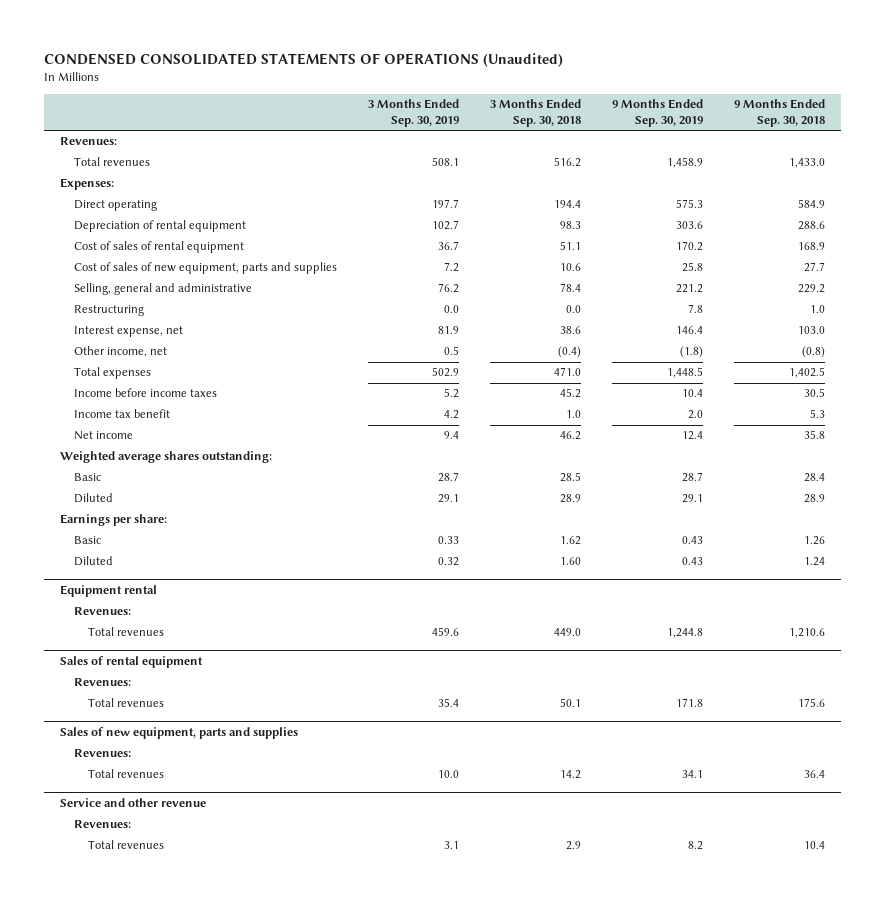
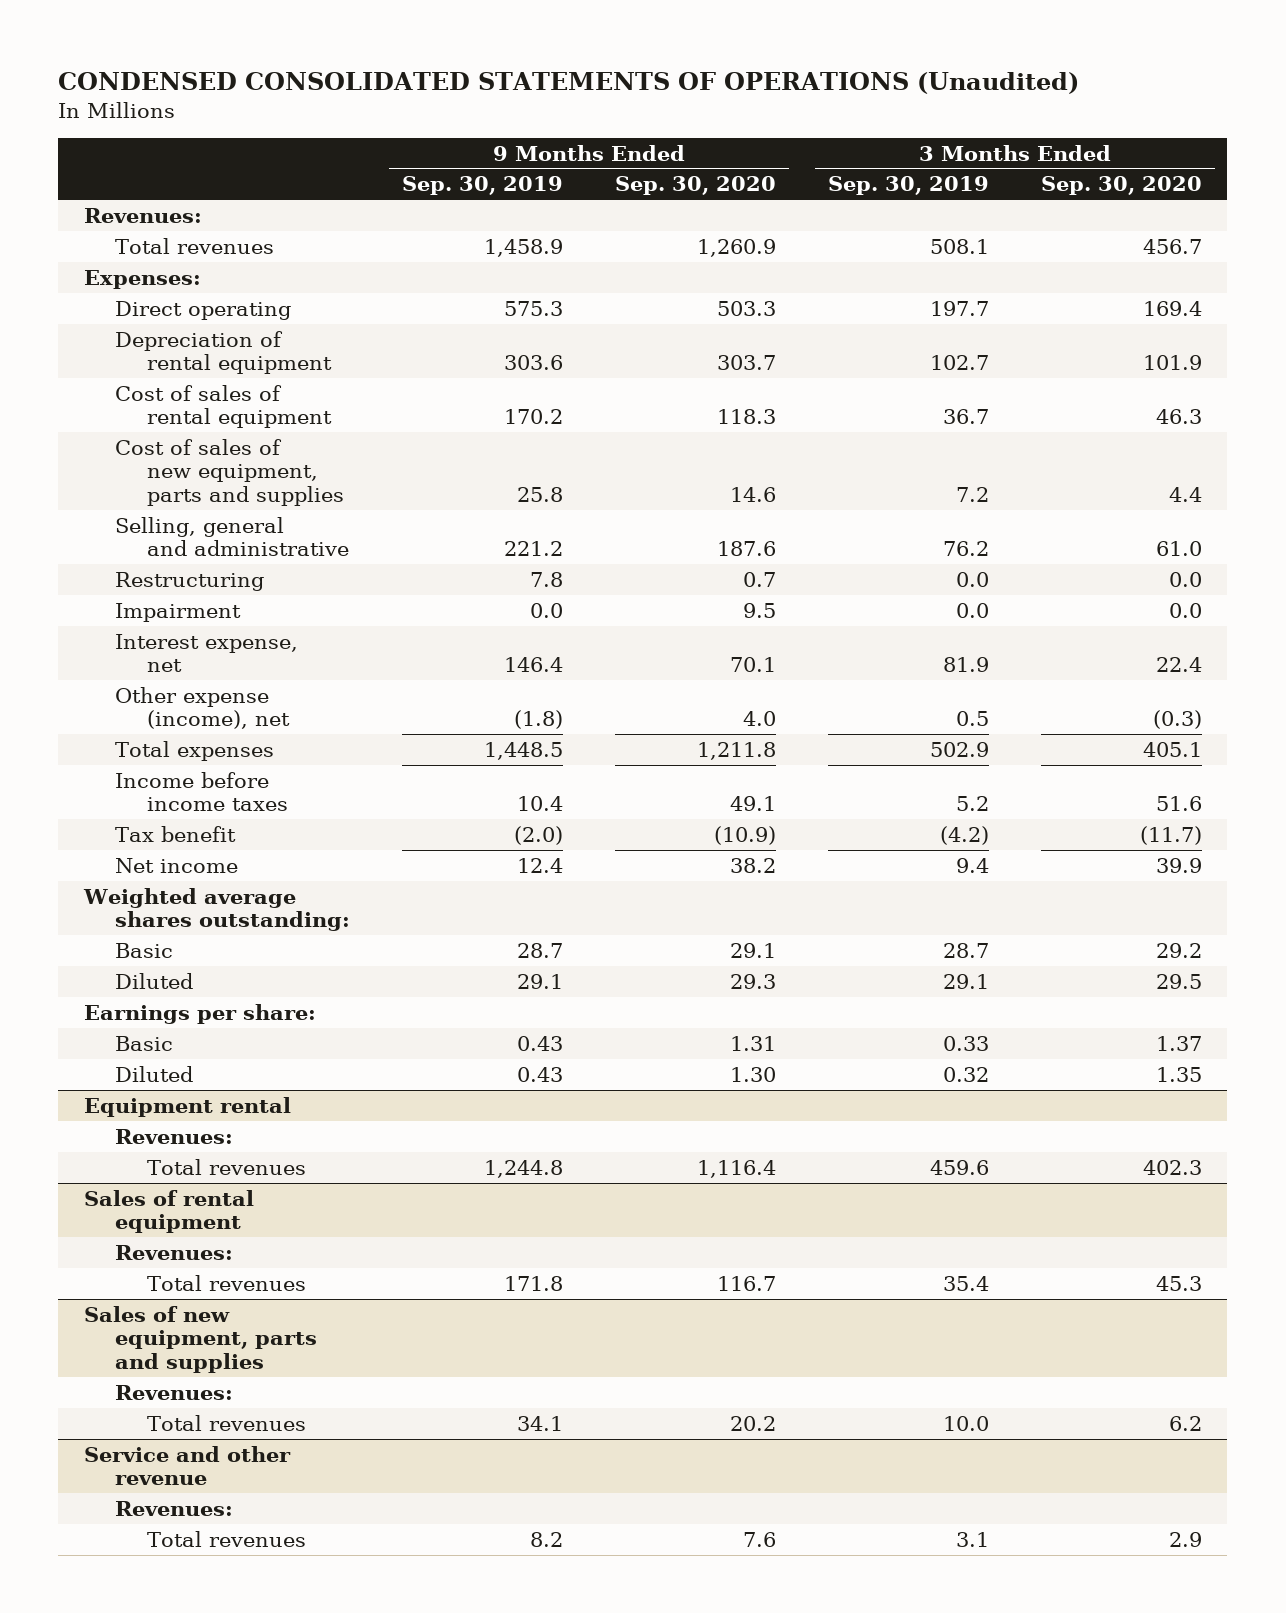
- | 3 Months Ended Sep. 30, 2019 | 3 Months Ended Sep. 30, 2018 | 9 Months Ended Sep. 30, 2019 | 9 Months Ended Sep. 30, 2018
+ | 9 Months Ended Sep. 30, 2019 | 9 Months Ended Sep. 30, 2020 | 3 Months Ended Sep. 30, 2019 | 3 Months Ended Sep. 30, 2020
+ Impairment | 0.0 | 9.5 | 0.0 | 0.0
- Other income, net | 0.5 | (0.4) | (1.8) | (0.8)
+ Other expense (income), net | (1.8) | 4.0 | 0.5 | (0.3)
- Income tax benefit | 4.2 | 1.0 | 2.0 | 5.3
+ Tax benefit | (2.0) | (10.9) | (4.2) | (11.7)

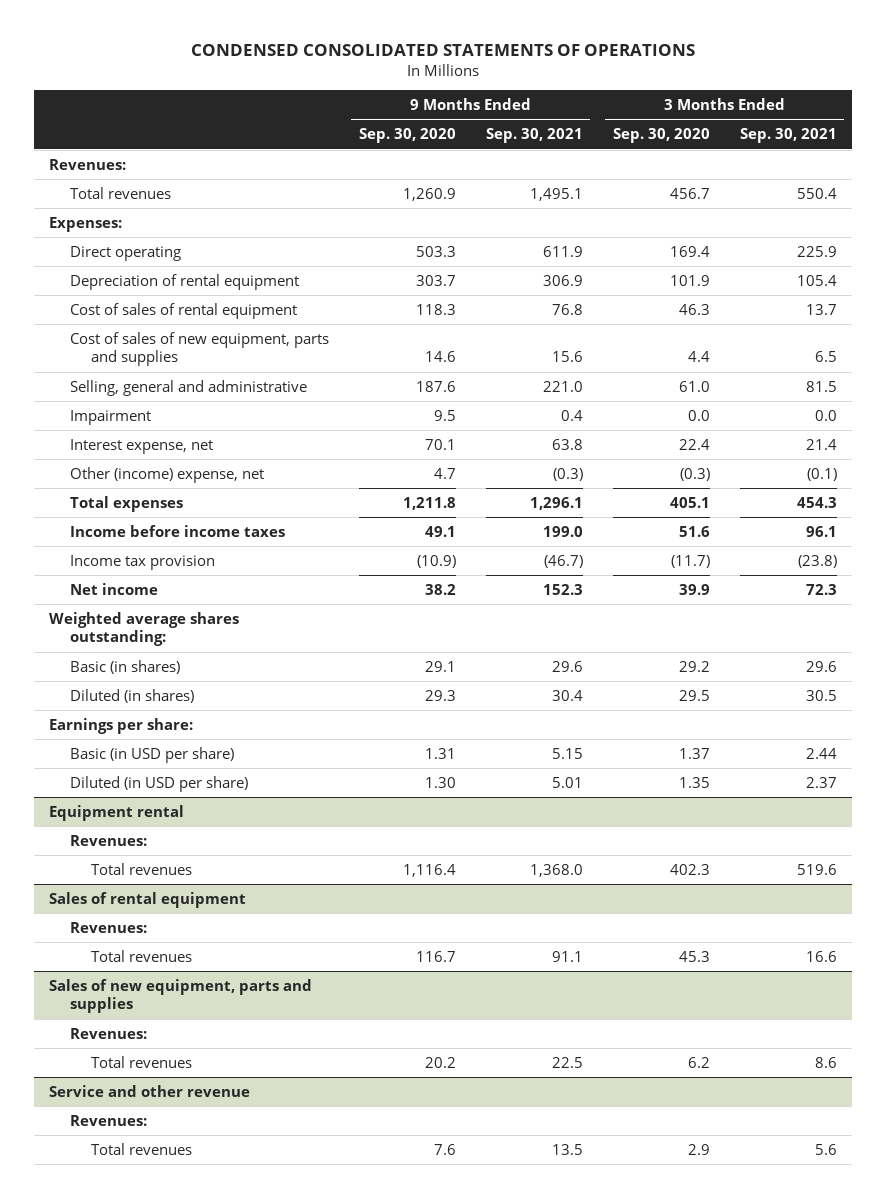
- CONDENSED CONSOLIDATED STATEMENTS OF OPERATIONS (Unaudited)
+ CONDENSED CONSOLIDATED STATEMENTS OF OPERATIONS
- | 9 Months Ended Sep. 30, 2019 | 9 Months Ended Sep. 30, 2020 | 3 Months Ended Sep. 30, 2019 | 3 Months Ended Sep. 30, 2020
+ | 9 Months Ended Sep. 30, 2020 | 9 Months Ended Sep. 30, 2021 | 3 Months Ended Sep. 30, 2020 | 3 Months Ended Sep. 30, 2021
- Restructuring | 7.8 | 0.7 | 0.0 | 0.0
- Other expense (income), net | (1.8) | 4.0 | 0.5 | (0.3)
+ Other (income) expense, net | 4.7 | (0.3) | (0.3) | (0.1)
- Tax benefit | (2.0) | (10.9) | (4.2) | (11.7)
+ Income tax provision | (10.9) | (46.7) | (11.7) | (23.8)
- Basic | 28.7 | 29.1 | 28.7 | 29.2
- Diluted | 29.1 | 29.3 | 29.1 | 29.5
+ Basic (in shares) | 29.1 | 29.6 | 29.2 | 29.6
+ Diluted (in shares) | 29.3 | 30.4 | 29.5 | 30.5
- Basic | 0.43 | 1.31 | 0.33 | 1.37
- Diluted | 0.43 | 1.30 | 0.32 | 1.35
+ Basic (in USD per share) | 1.31 | 5.15 | 1.37 | 2.44
+ Diluted (in USD per share) | 1.30 | 5.01 | 1.35 | 2.37

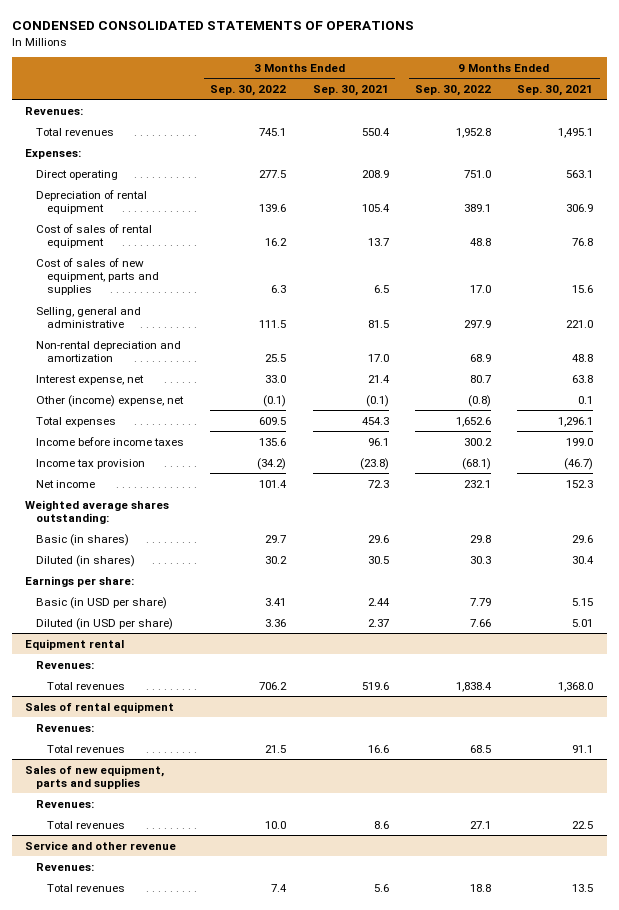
- | 9 Months Ended Sep. 30, 2020 | 9 Months Ended Sep. 30, 2021 | 3 Months Ended Sep. 30, 2020 | 3 Months Ended Sep. 30, 2021
+ | 3 Months Ended Sep. 30, 2022 | 3 Months Ended Sep. 30, 2021 | 9 Months Ended Sep. 30, 2022 | 9 Months Ended Sep. 30, 2021
- Direct operating | 503.3 | 611.9 | 169.4 | 225.9
+ Direct operating | 277.5 | 208.9 | 751.0 | 563.1
- Impairment | 9.5 | 0.4 | 0.0 | 0.0
+ Non-rental depreciation and amortization | 25.5 | 17.0 | 68.9 | 48.8
- Other (income) expense, net | 4.7 | (0.3) | (0.3) | (0.1)
+ Other (income) expense, net | (0.1) | (0.1) | (0.8) | 0.1

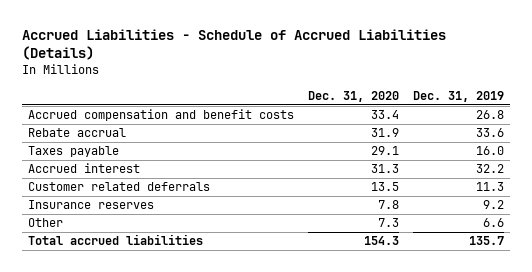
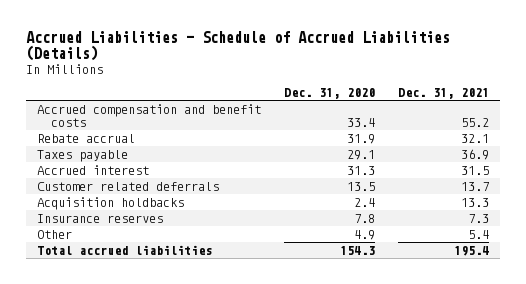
- | Dec. 31, 2020 | Dec. 31, 2019
+ | Dec. 31, 2020 | Dec. 31, 2021
+ Acquisition holdbacks | 2.4 | 13.3
- Other | 7.3 | 6.6
+ Other | 4.9 | 5.4

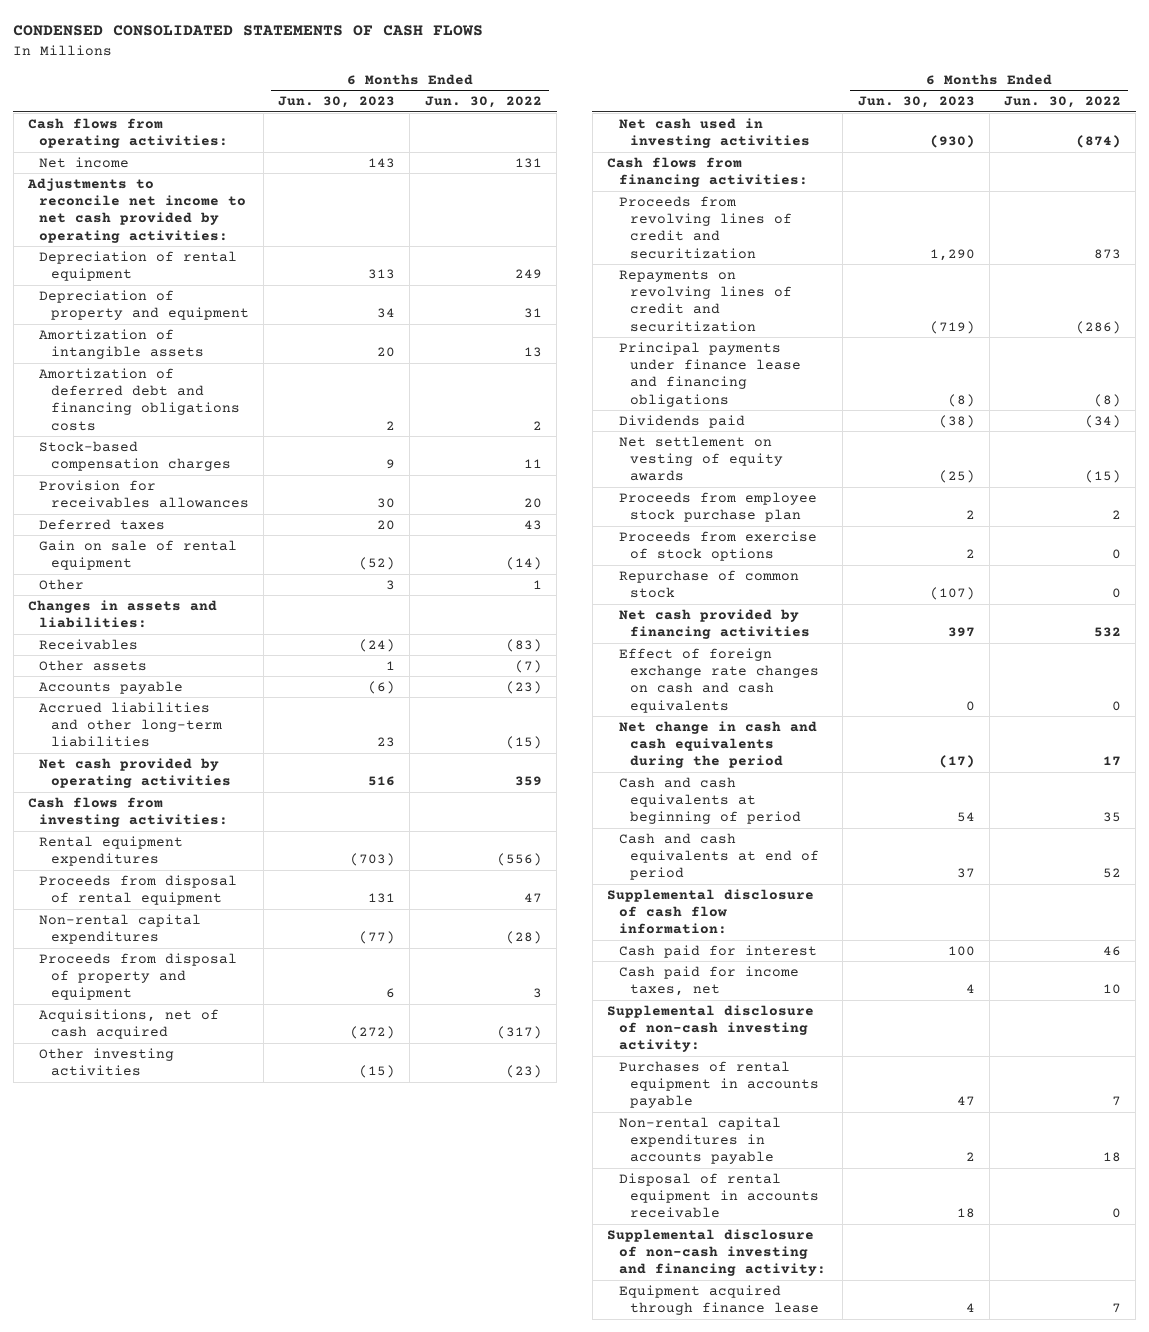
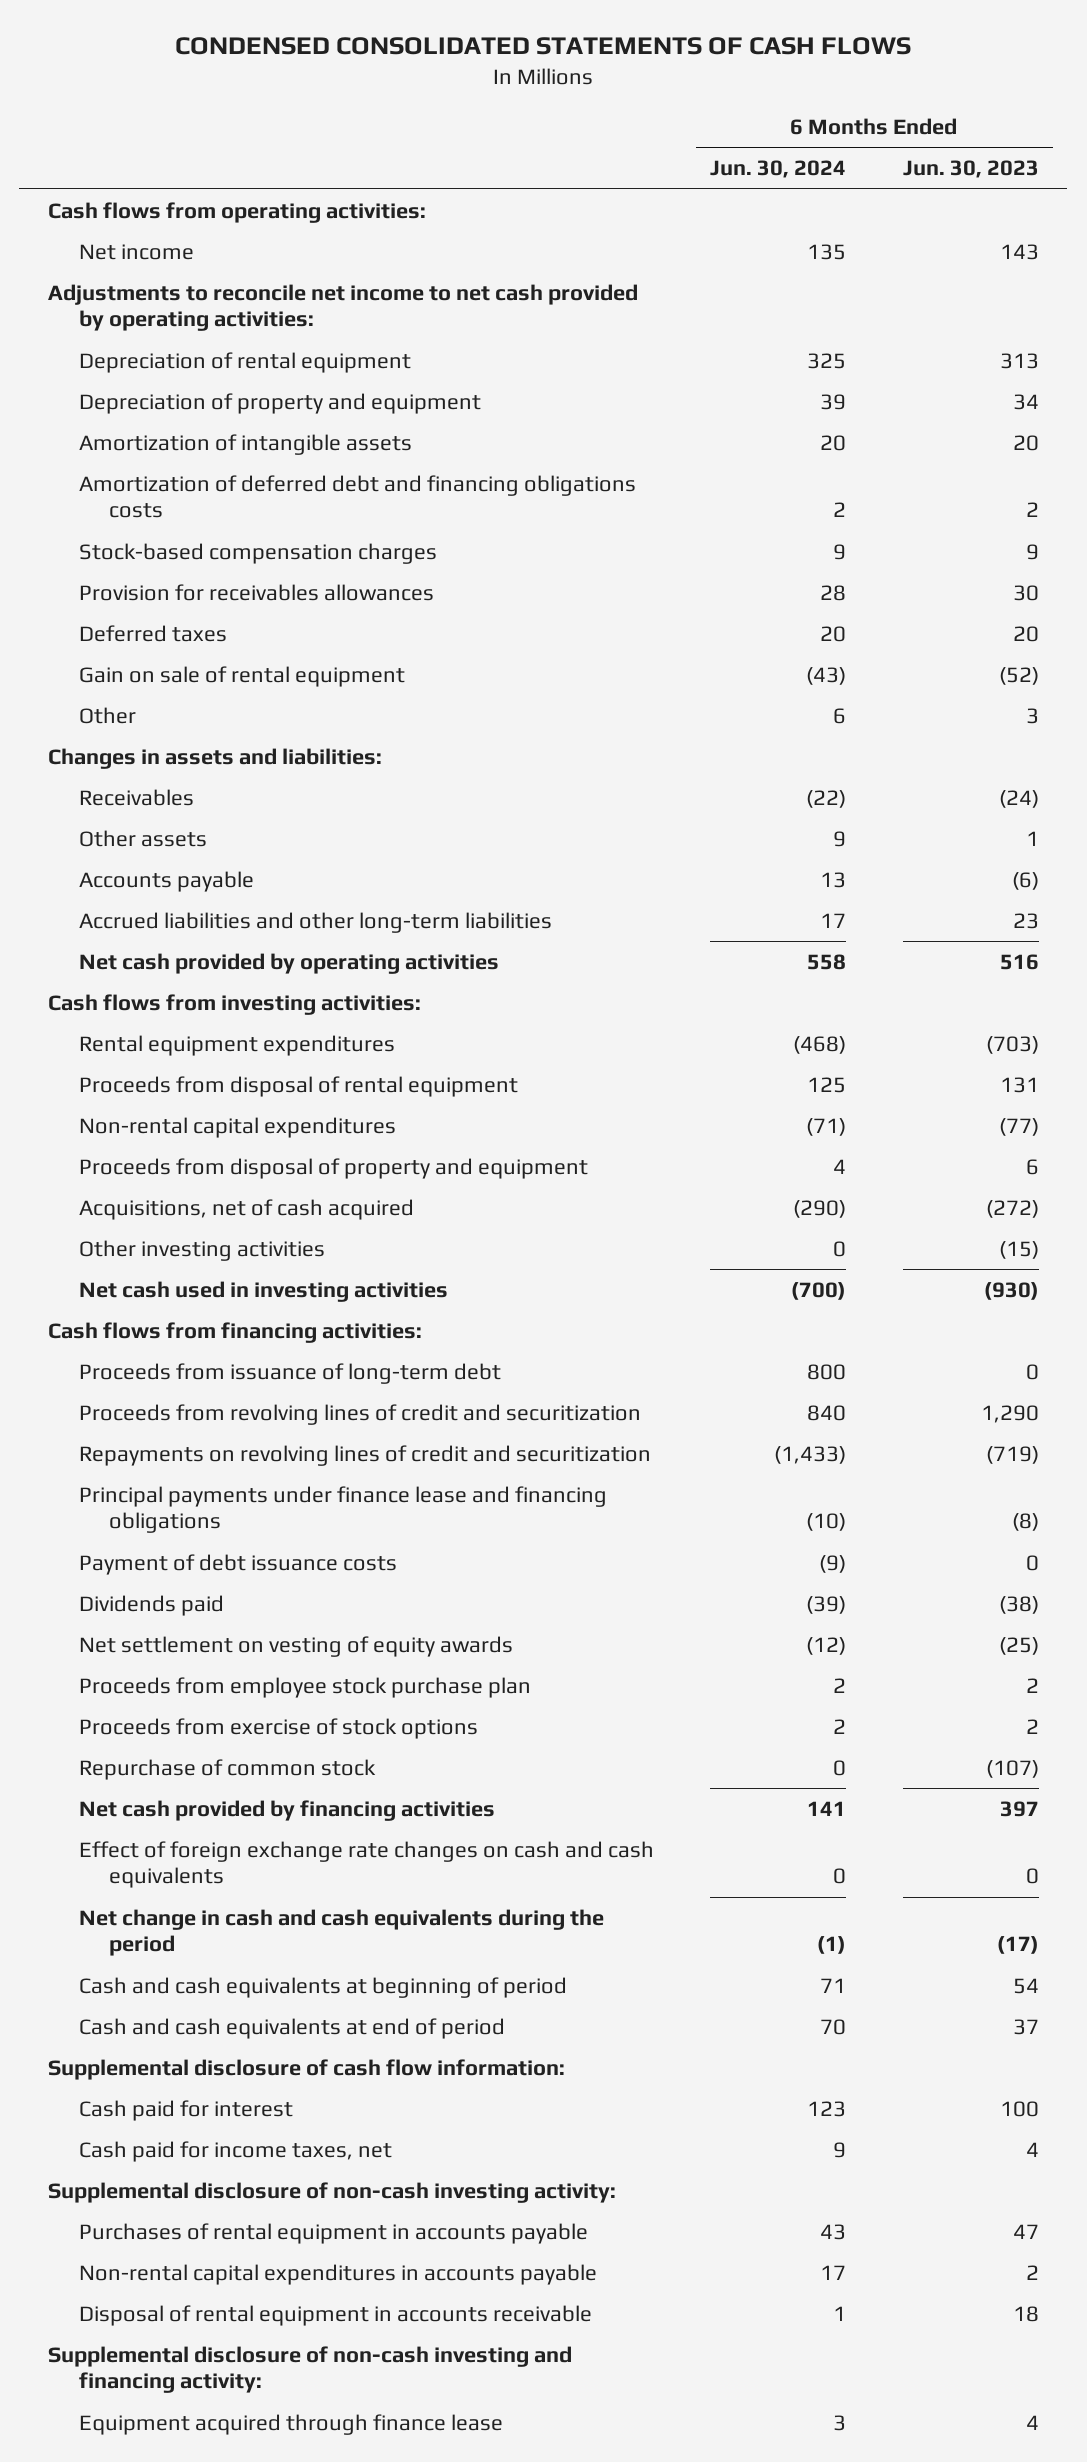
- | 6 Months Ended Jun. 30, 2023 | 6 Months Ended Jun. 30, 2022
+ | 6 Months Ended Jun. 30, 2024 | 6 Months Ended Jun. 30, 2023
+ Proceeds from issuance of long-term debt | 800 | 0
+ Payment of debt issuance costs | (9) | 0

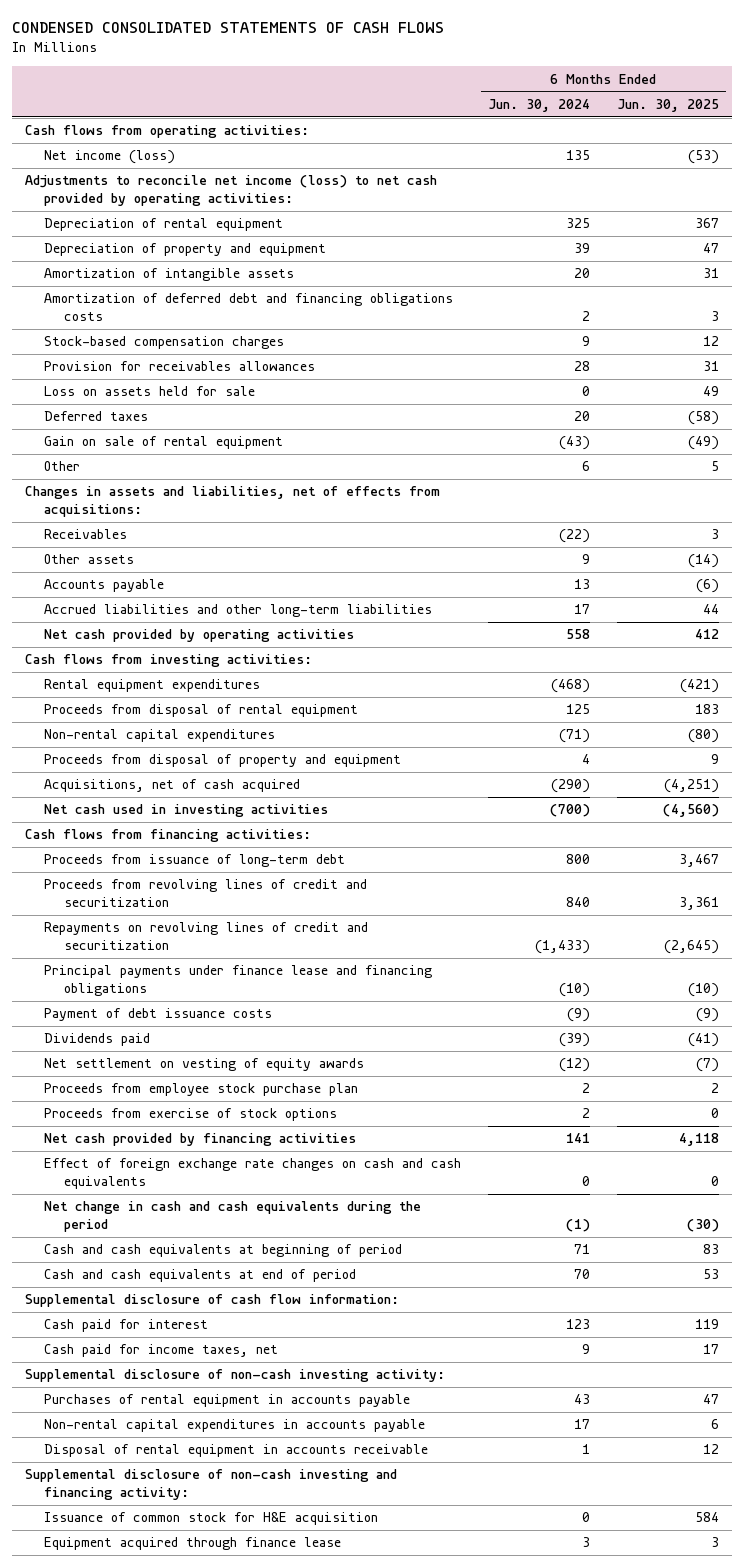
- | 6 Months Ended Jun. 30, 2024 | 6 Months Ended Jun. 30, 2023
+ | 6 Months Ended Jun. 30, 2024 | 6 Months Ended Jun. 30, 2025
- Net income | 135 | 143
- Adjustments to reconcile net income to net cash provided by operating activities:
+ Net income (loss) | 135 | (53)
+ Adjustments to reconcile net income (loss) to net cash provided by operating activities:
+ Loss on assets held for sale | 0 | 49
- Changes in assets and liabilities:
+ Changes in assets and liabilities, net of effects from acquisitions:
- Other investing activities | 0 | (15)
- Repurchase of common stock | 0 | (107)
+ Issuance of common stock for H&E acquisition | 0 | 584

